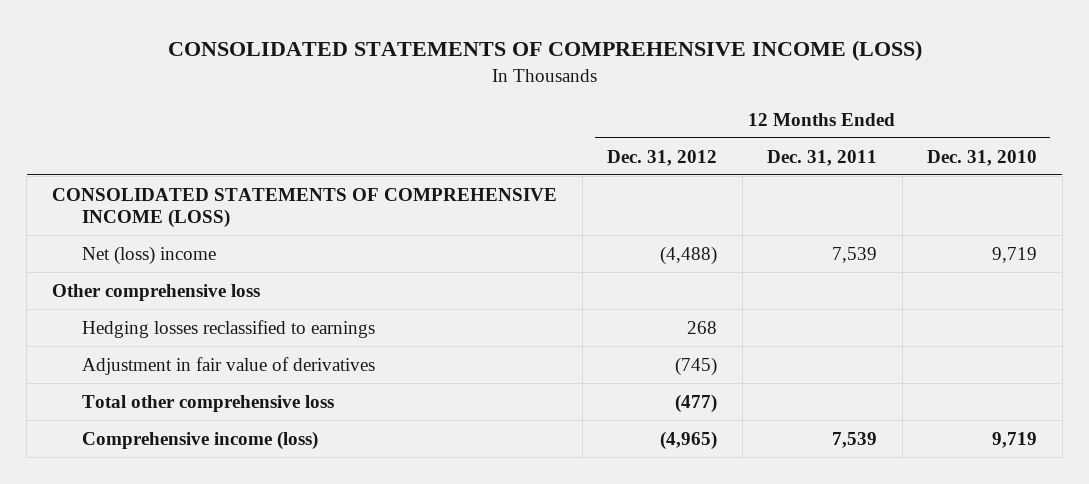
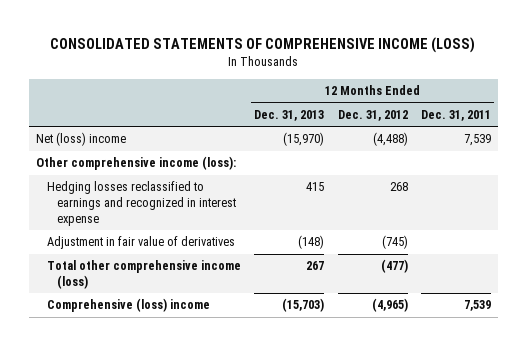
- | 12 Months Ended Dec. 31, 2012 | 12 Months Ended Dec. 31, 2011 | 12 Months Ended Dec. 31, 2010
+ | 12 Months Ended Dec. 31, 2013 | 12 Months Ended Dec. 31, 2012 | 12 Months Ended Dec. 31, 2011
- CONSOLIDATED STATEMENTS OF COMPREHENSIVE INCOME (LOSS)
- Other comprehensive loss
- Hedging losses reclassified to earnings | 268 | |
+ Other comprehensive income (loss):
+ Hedging losses reclassified to earnings and recognized in interest expense | 415 | 268 |
- Total other comprehensive loss | (477) | |
- Comprehensive income (loss) | (4,965) | 7,539 | 9,719
+ Total other comprehensive income (loss) | 267 | (477) |
+ Comprehensive (loss) income | (15,703) | (4,965) | 7,539

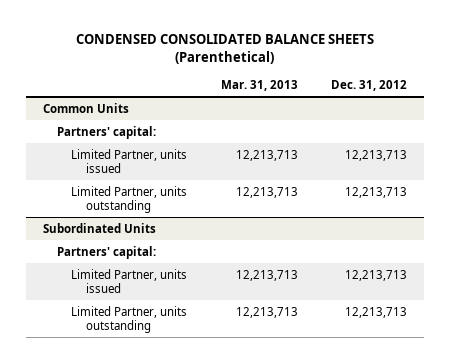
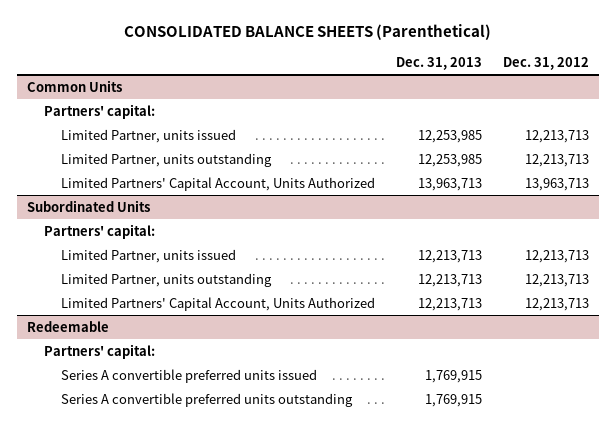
- CONDENSED CONSOLIDATED BALANCE SHEETS (Parenthetical)
+ CONSOLIDATED BALANCE SHEETS (Parenthetical)
- | Mar. 31, 2013 | Dec. 31, 2012
+ | Dec. 31, 2013 | Dec. 31, 2012
@ Common Units
+ Limited Partners' Capital Account, Units Authorized | 13,963,713 | 13,963,713
@ Subordinated Units
+ Limited Partners' Capital Account, Units Authorized | 12,213,713 | 12,213,713
+ Redeemable
+ Partners' capital:
+ Series A convertible preferred units issued | 1,769,915 |
+ Series A convertible preferred units outstanding | 1,769,915 |

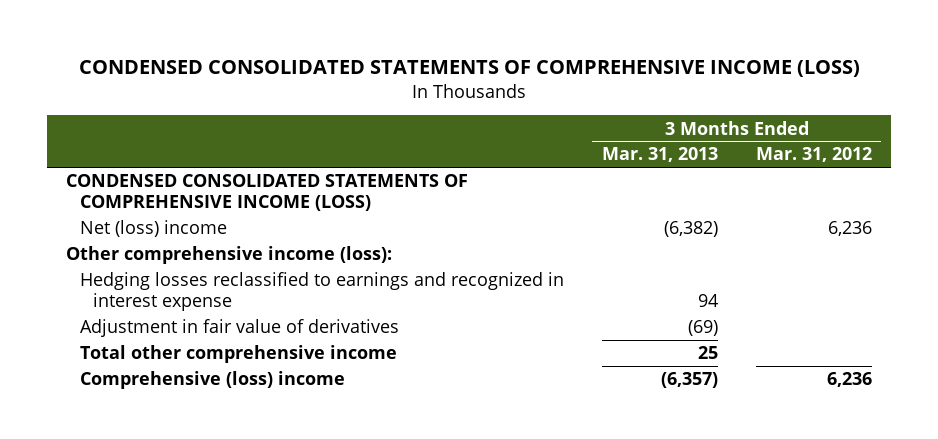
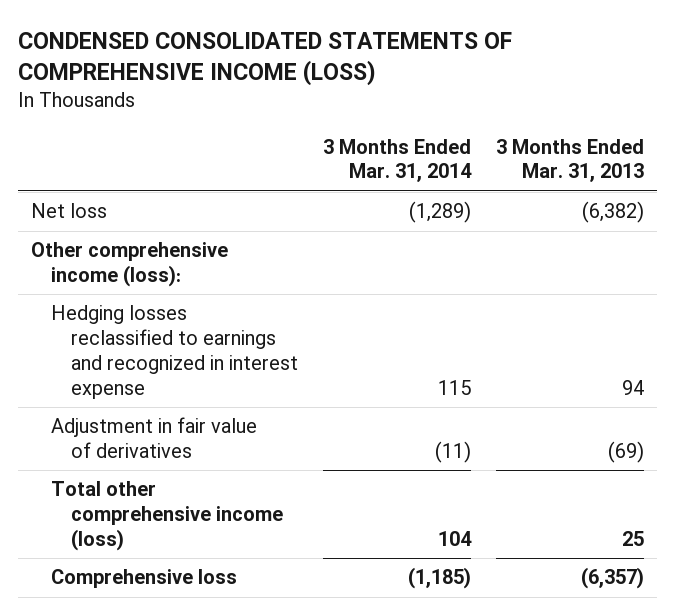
- | 3 Months Ended Mar. 31, 2013 | 3 Months Ended Mar. 31, 2012
+ | 3 Months Ended Mar. 31, 2014 | 3 Months Ended Mar. 31, 2013
- CONDENSED CONSOLIDATED STATEMENTS OF COMPREHENSIVE INCOME (LOSS)
- Net (loss) income | (6,382) | 6,236
+ Net loss | (1,289) | (6,382)
- Total other comprehensive income | 25 |
- Comprehensive (loss) income | (6,357) | 6,236
+ Total other comprehensive income (loss) | 104 | 25
+ Comprehensive loss | (1,185) | (6,357)

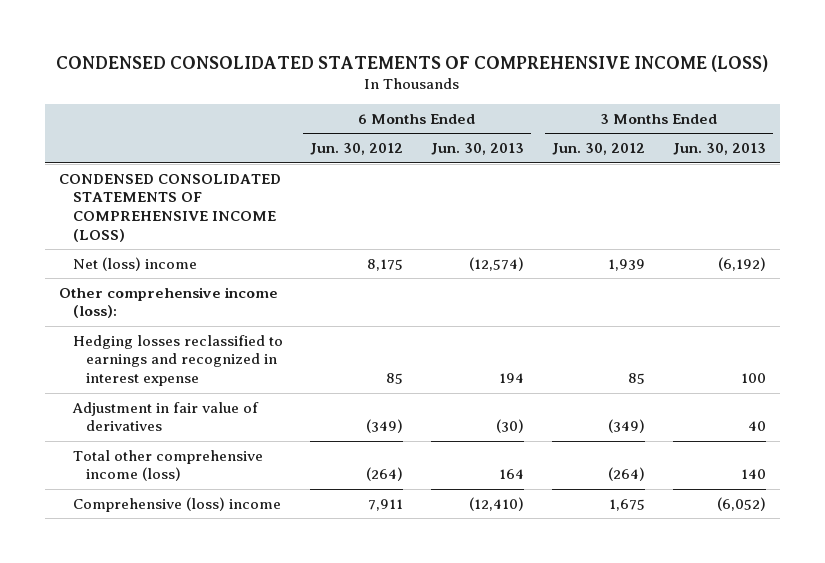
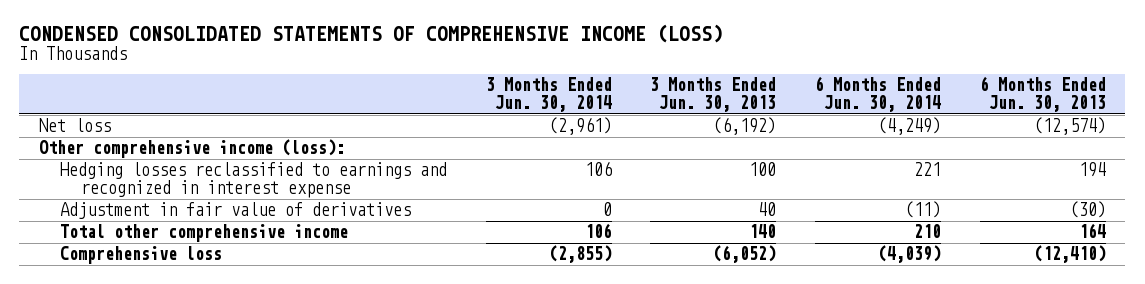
- | 6 Months Ended Jun. 30, 2012 | 6 Months Ended Jun. 30, 2013 | 3 Months Ended Jun. 30, 2012 | 3 Months Ended Jun. 30, 2013
+ | 3 Months Ended Jun. 30, 2014 | 3 Months Ended Jun. 30, 2013 | 6 Months Ended Jun. 30, 2014 | 6 Months Ended Jun. 30, 2013
- CONDENSED CONSOLIDATED STATEMENTS OF COMPREHENSIVE INCOME (LOSS)
- Net (loss) income | 8,175 | (12,574) | 1,939 | (6,192)
+ Net loss | (2,961) | (6,192) | (4,249) | (12,574)
- Total other comprehensive income (loss) | (264) | 164 | (264) | 140
- Comprehensive (loss) income | 7,911 | (12,410) | 1,675 | (6,052)
+ Total other comprehensive income | 106 | 140 | 210 | 164
+ Comprehensive loss | (2,855) | (6,052) | (4,039) | (12,410)

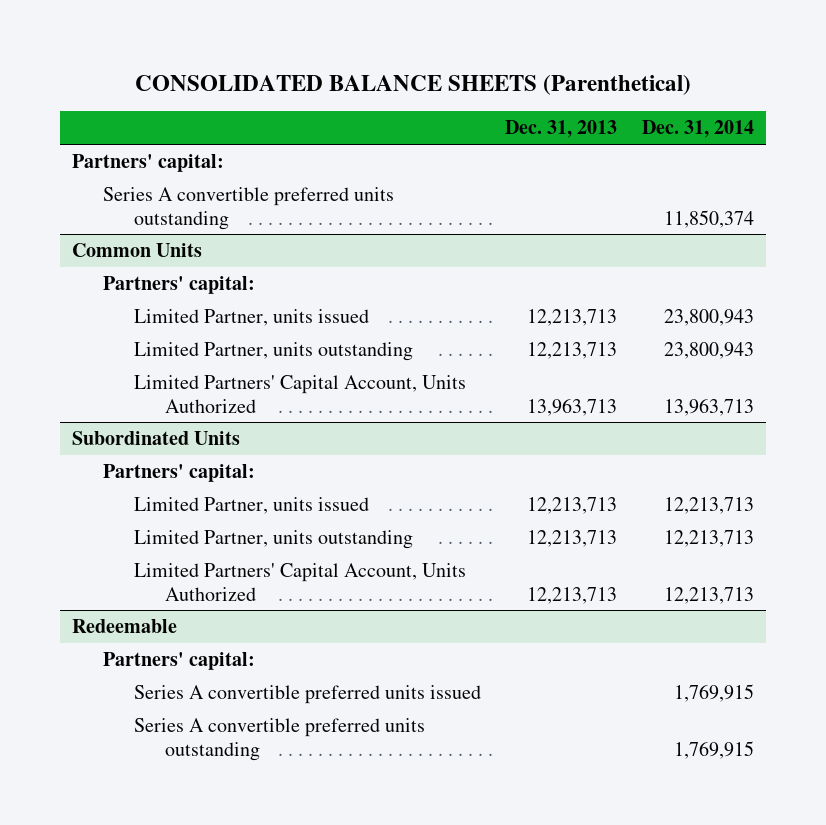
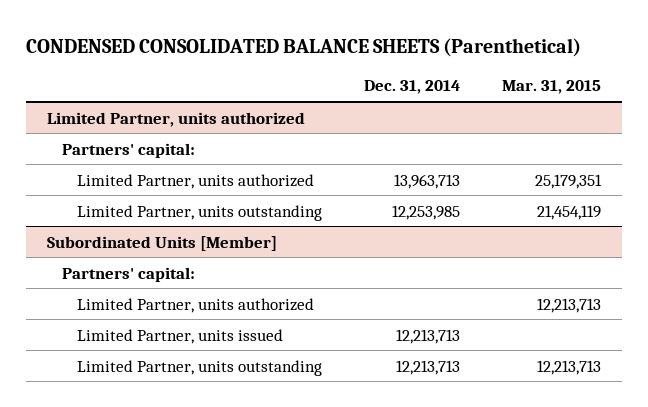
- CONSOLIDATED BALANCE SHEETS (Parenthetical)
+ CONDENSED CONSOLIDATED BALANCE SHEETS (Parenthetical)
- | Dec. 31, 2013 | Dec. 31, 2014
+ | Dec. 31, 2014 | Mar. 31, 2015
- Partners' capital:
- Series A convertible preferred units outstanding | | 11,850,374
- Common Units
+ Limited Partner, units authorized
- Limited Partner, units issued | 12,213,713 | 23,800,943
- Limited Partner, units outstanding | 12,213,713 | 23,800,943
- Limited Partners' Capital Account, Units Authorized | 13,963,713 | 13,963,713
- Subordinated Units
+ Limited Partner, units authorized | 13,963,713 | 25,179,351
+ Limited Partner, units outstanding | 12,253,985 | 21,454,119
+ Subordinated Units [Member]
+ Limited Partner, units authorized | | 12,213,713
- Limited Partners' Capital Account, Units Authorized | 12,213,713 | 12,213,713
- Redeemable
- Partners' capital:
- Series A convertible preferred units issued | | 1,769,915
- Series A convertible preferred units outstanding | | 1,769,915

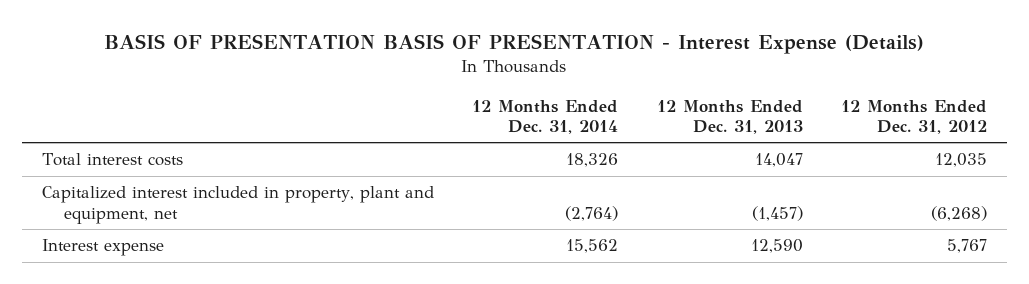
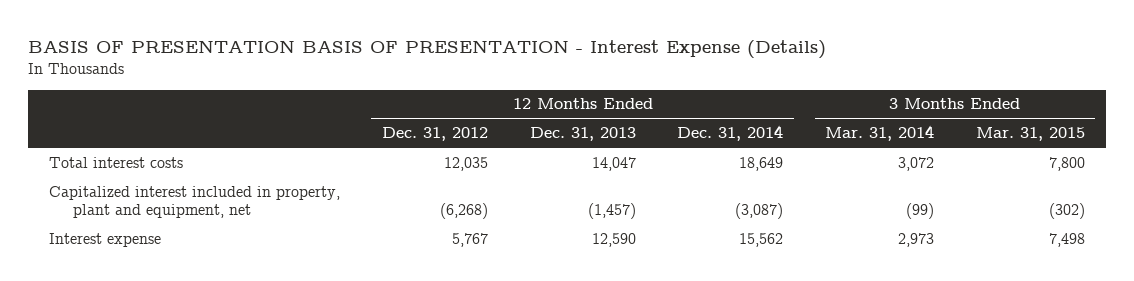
- | 12 Months Ended Dec. 31, 2014 | 12 Months Ended Dec. 31, 2013 | 12 Months Ended Dec. 31, 2012
+ | 12 Months Ended Dec. 31, 2012 | 12 Months Ended Dec. 31, 2013 | 12 Months Ended Dec. 31, 2014 | 3 Months Ended Mar. 31, 2014 | 3 Months Ended Mar. 31, 2015
- Total interest costs | 18,326 | 14,047 | 12,035
- Capitalized interest included in property, plant and equipment, net | (2,764) | (1,457) | (6,268)
+ Total interest costs | 12,035 | 14,047 | 18,649 | 3,072 | 7,800
+ Capitalized interest included in property, plant and equipment, net | (6,268) | (1,457) | (3,087) | (99) | (302)

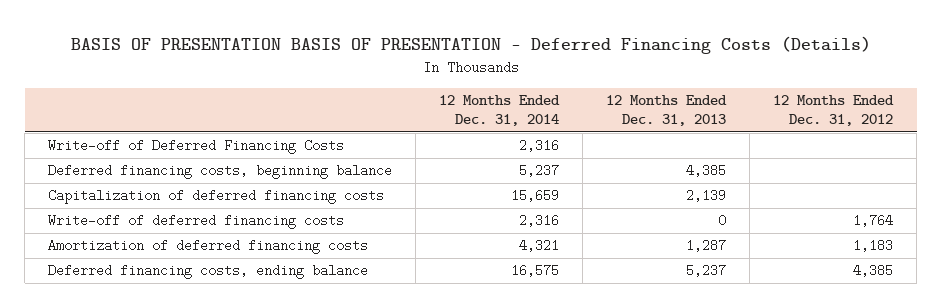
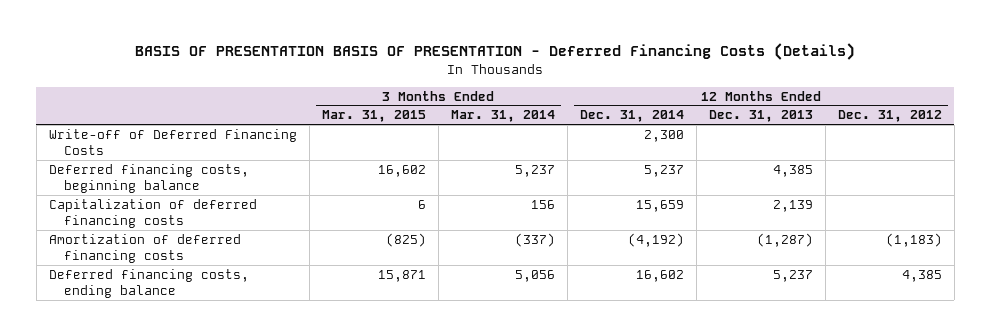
- | 12 Months Ended Dec. 31, 2014 | 12 Months Ended Dec. 31, 2013 | 12 Months Ended Dec. 31, 2012
+ | 3 Months Ended Mar. 31, 2015 | 3 Months Ended Mar. 31, 2014 | 12 Months Ended Dec. 31, 2014 | 12 Months Ended Dec. 31, 2013 | 12 Months Ended Dec. 31, 2012
- Write-off of Deferred Financing Costs | 2,316 | |
+ Write-off of Deferred Financing Costs | | | 2,300 | |
- Write-off of deferred financing costs | 2,316 | 0 | 1,764
- Amortization of deferred financing costs | 4,321 | 1,287 | 1,183
- Deferred financing costs, ending balance | 16,575 | 5,237 | 4,385
+ Amortization of deferred financing costs | (825) | (337) | (4,192) | (1,287) | (1,183)
+ Deferred financing costs, ending balance | 15,871 | 5,056 | 16,602 | 5,237 | 4,385

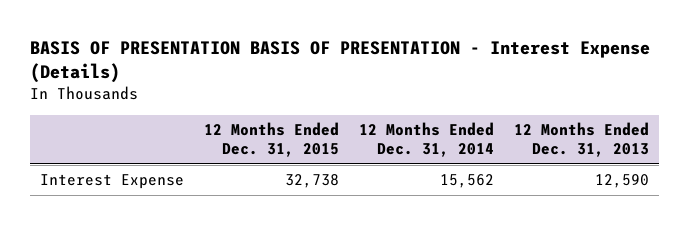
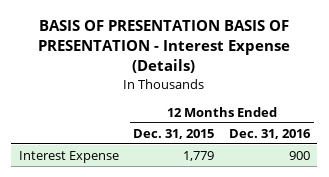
- | 12 Months Ended Dec. 31, 2015 | 12 Months Ended Dec. 31, 2014 | 12 Months Ended Dec. 31, 2013
+ | 12 Months Ended Dec. 31, 2015 | 12 Months Ended Dec. 31, 2016
- Interest Expense | 32,738 | 15,562 | 12,590
+ Interest Expense | 1,779 | 900

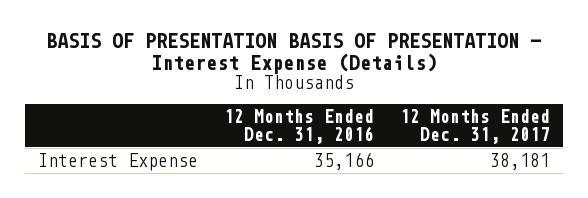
- | 12 Months Ended Dec. 31, 2015 | 12 Months Ended Dec. 31, 2016
+ | 12 Months Ended Dec. 31, 2016 | 12 Months Ended Dec. 31, 2017
- Interest Expense | 1,779 | 900
+ Interest Expense | 35,166 | 38,181

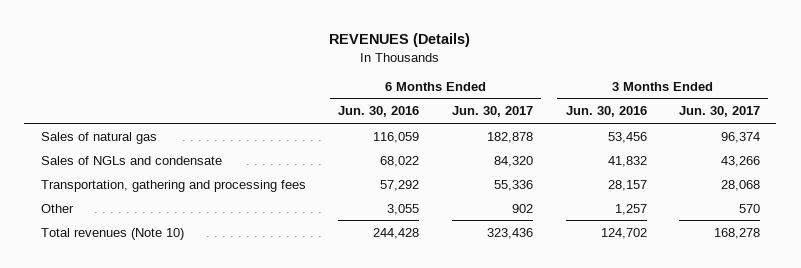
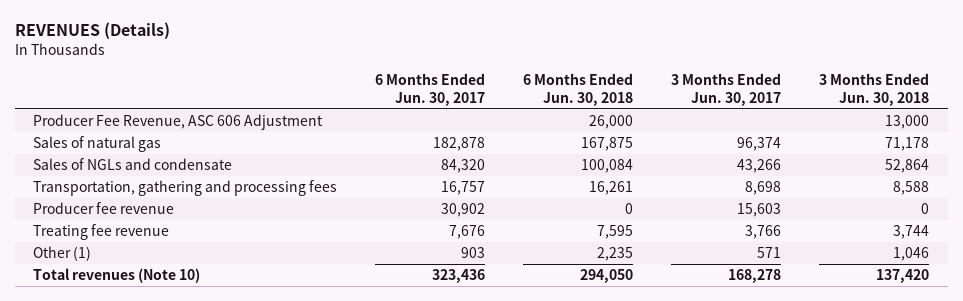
- | 6 Months Ended Jun. 30, 2016 | 6 Months Ended Jun. 30, 2017 | 3 Months Ended Jun. 30, 2016 | 3 Months Ended Jun. 30, 2017
+ | 6 Months Ended Jun. 30, 2017 | 6 Months Ended Jun. 30, 2018 | 3 Months Ended Jun. 30, 2017 | 3 Months Ended Jun. 30, 2018
+ Producer Fee Revenue, ASC 606 Adjustment | | 26,000 | | 13,000
- Transportation, gathering and processing fees | 57,292 | 55,336 | 28,157 | 28,068
- Other | 3,055 | 902 | 1,257 | 570
+ Transportation, gathering and processing fees | 16,757 | 16,261 | 8,698 | 8,588
+ Producer fee revenue | 30,902 | 0 | 15,603 | 0
+ Treating fee revenue | 7,676 | 7,595 | 3,766 | 3,744
+ Other (1) | 903 | 2,235 | 571 | 1,046

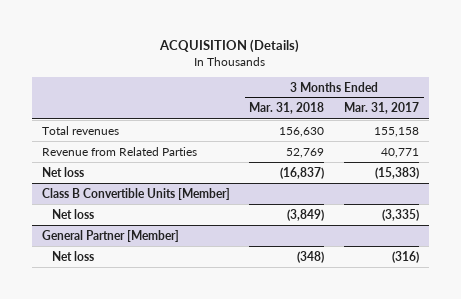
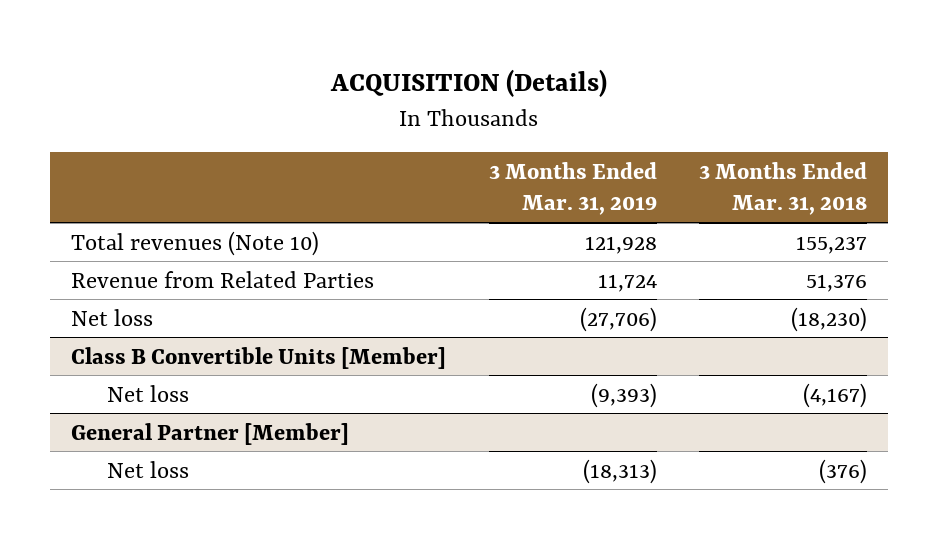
- | 3 Months Ended Mar. 31, 2018 | 3 Months Ended Mar. 31, 2017
+ | 3 Months Ended Mar. 31, 2019 | 3 Months Ended Mar. 31, 2018
- Total revenues | 156,630 | 155,158
- Revenue from Related Parties | 52,769 | 40,771
- Net loss | (16,837) | (15,383)
+ Total revenues (Note 10) | 121,928 | 155,237
+ Revenue from Related Parties | 11,724 | 51,376
+ Net loss | (27,706) | (18,230)
@ Class B Convertible Units [Member]
- Net loss | (3,849) | (3,335)
+ Net loss | (9,393) | (4,167)
@ General Partner [Member]
- Net loss | (348) | (316)
+ Net loss | (18,313) | (376)

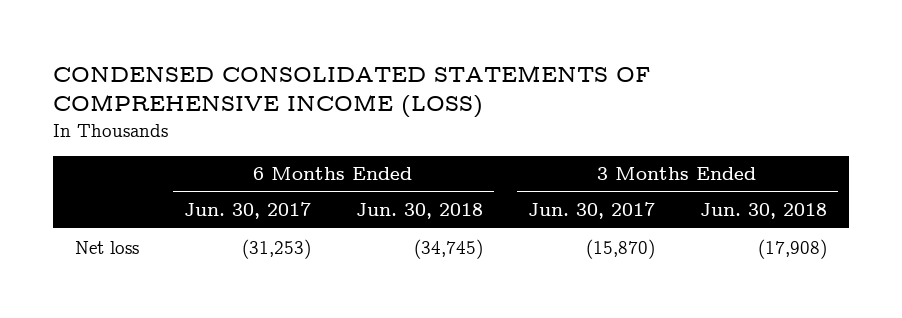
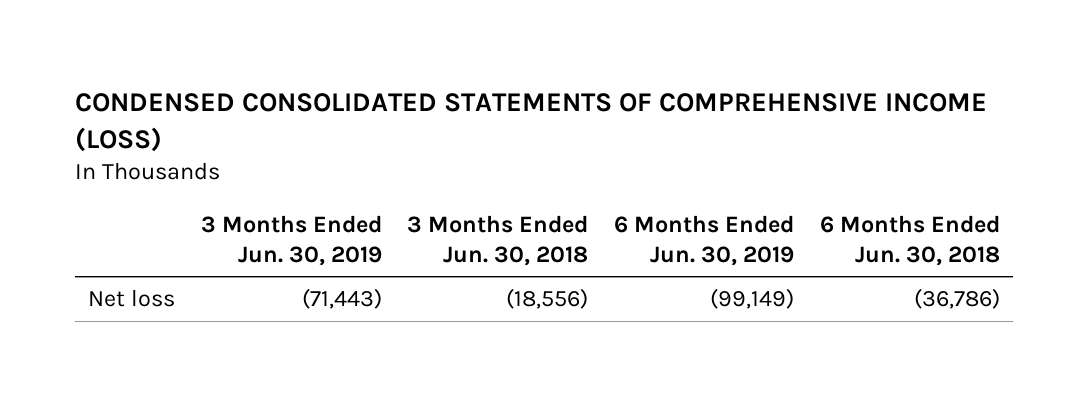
- | 6 Months Ended Jun. 30, 2017 | 6 Months Ended Jun. 30, 2018 | 3 Months Ended Jun. 30, 2017 | 3 Months Ended Jun. 30, 2018
+ | 3 Months Ended Jun. 30, 2019 | 3 Months Ended Jun. 30, 2018 | 6 Months Ended Jun. 30, 2019 | 6 Months Ended Jun. 30, 2018
- Net loss | (31,253) | (34,745) | (15,870) | (17,908)
+ Net loss | (71,443) | (18,556) | (99,149) | (36,786)

